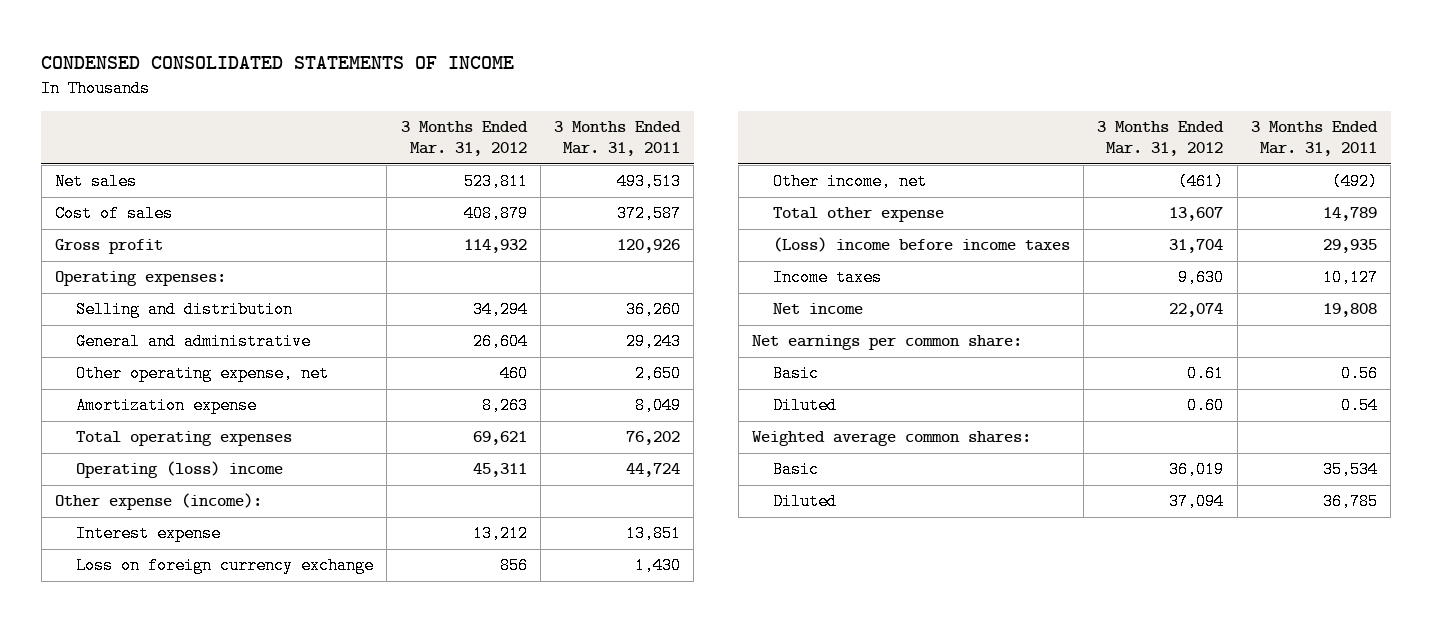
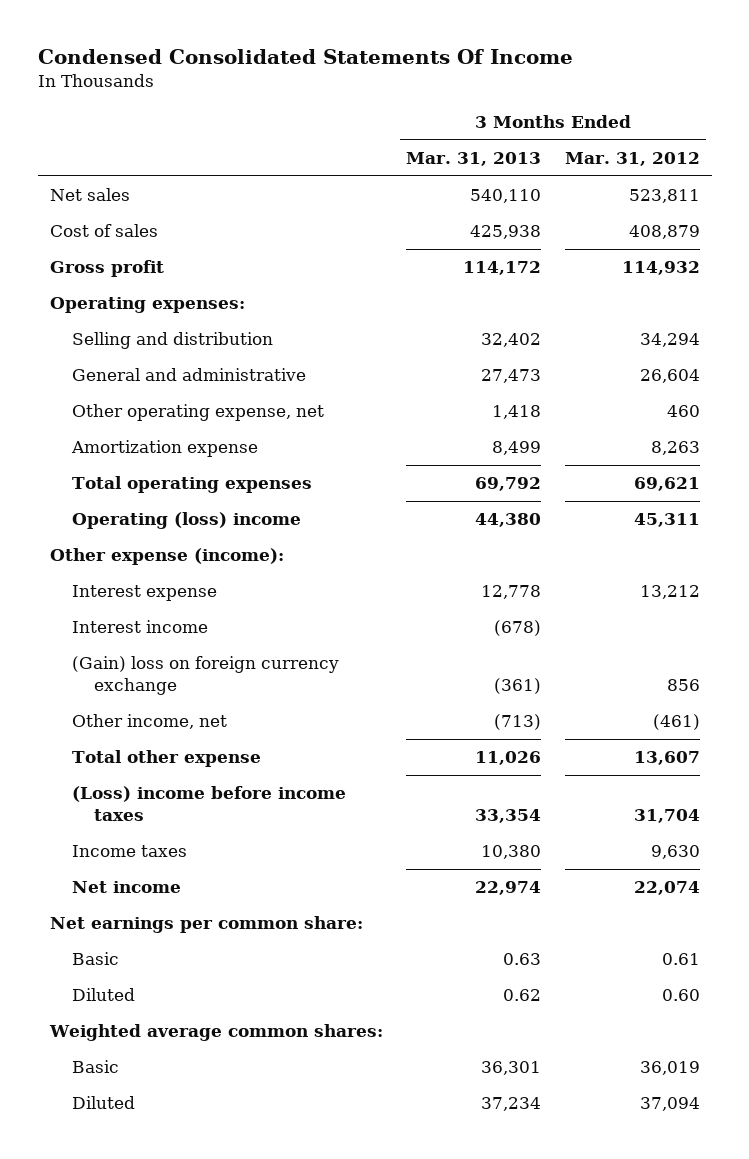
- CONDENSED CONSOLIDATED STATEMENTS OF INCOME
+ Condensed Consolidated Statements Of Income
- | 3 Months Ended Mar. 31, 2012 | 3 Months Ended Mar. 31, 2011
+ | 3 Months Ended Mar. 31, 2013 | 3 Months Ended Mar. 31, 2012
- Loss on foreign currency exchange | 856 | 1,430
+ Interest income | (678) |
+ (Gain) loss on foreign currency exchange | (361) | 856

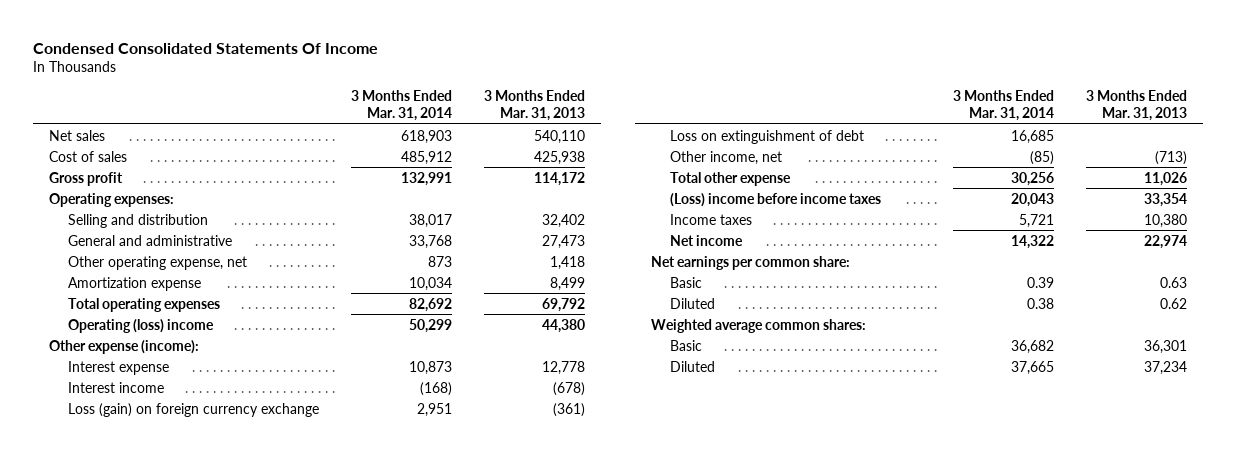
- | 3 Months Ended Mar. 31, 2013 | 3 Months Ended Mar. 31, 2012
+ | 3 Months Ended Mar. 31, 2014 | 3 Months Ended Mar. 31, 2013
- (Gain) loss on foreign currency exchange | (361) | 856
+ Loss (gain) on foreign currency exchange | 2,951 | (361)
+ Loss on extinguishment of debt | 16,685 |

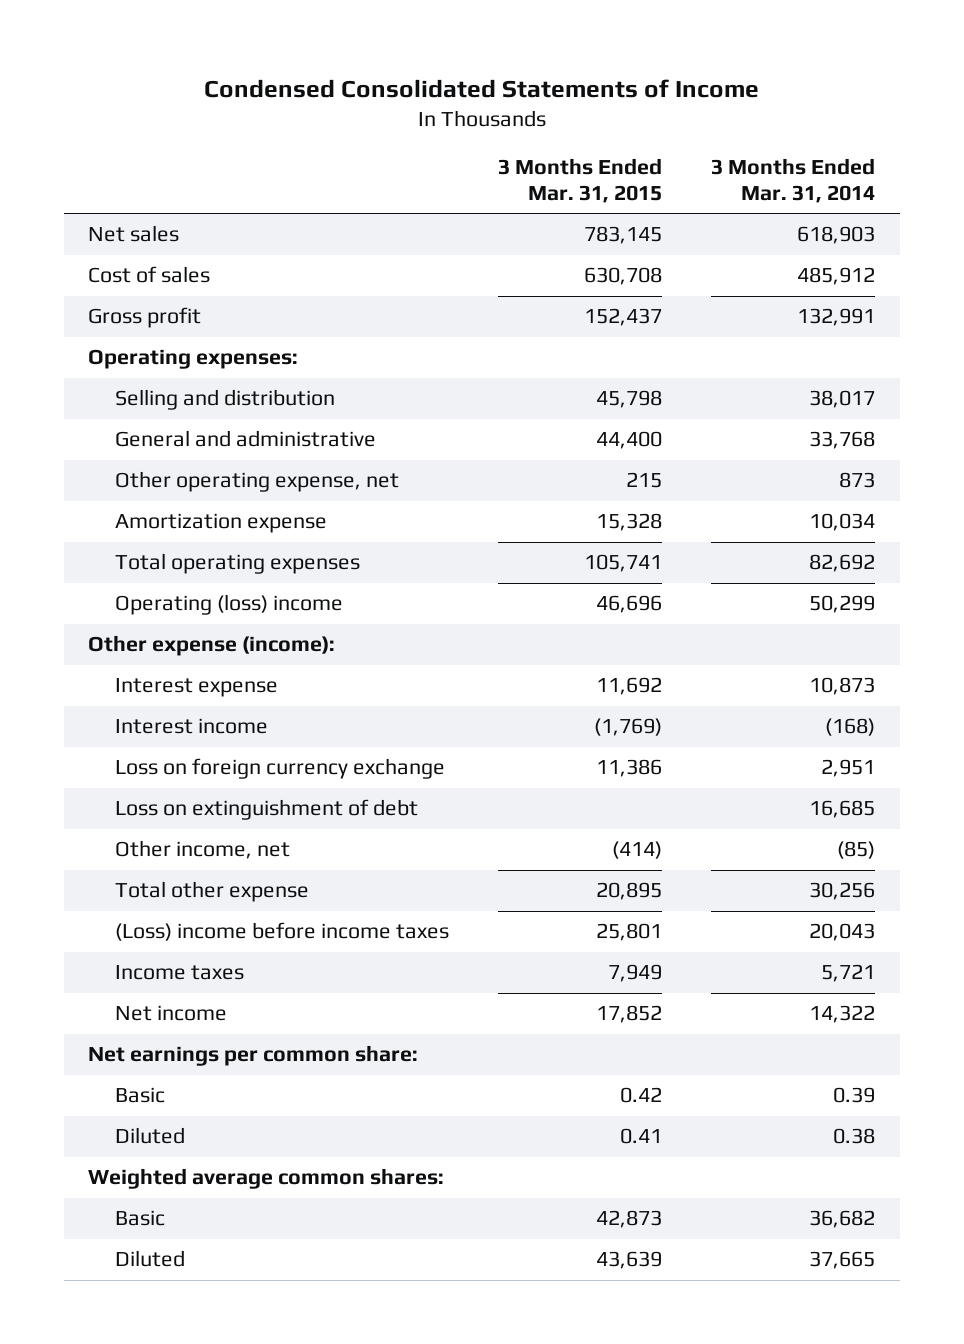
- Condensed Consolidated Statements Of Income
+ Condensed Consolidated Statements of Income
- | 3 Months Ended Mar. 31, 2014 | 3 Months Ended Mar. 31, 2013
+ | 3 Months Ended Mar. 31, 2015 | 3 Months Ended Mar. 31, 2014
- Loss (gain) on foreign currency exchange | 2,951 | (361)
+ Loss on foreign currency exchange | 11,386 | 2,951

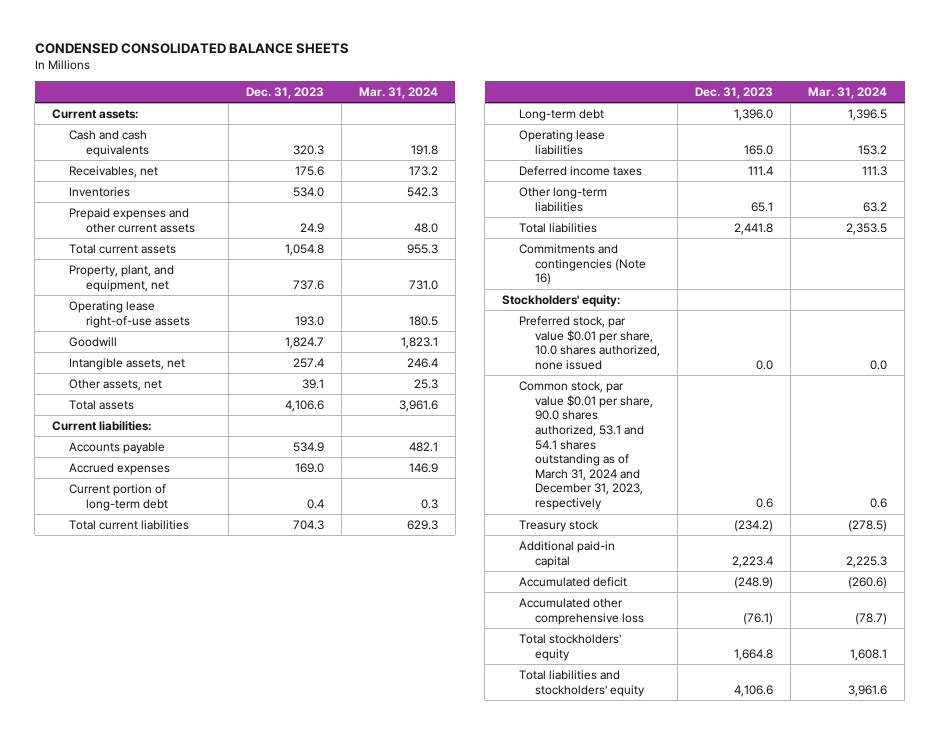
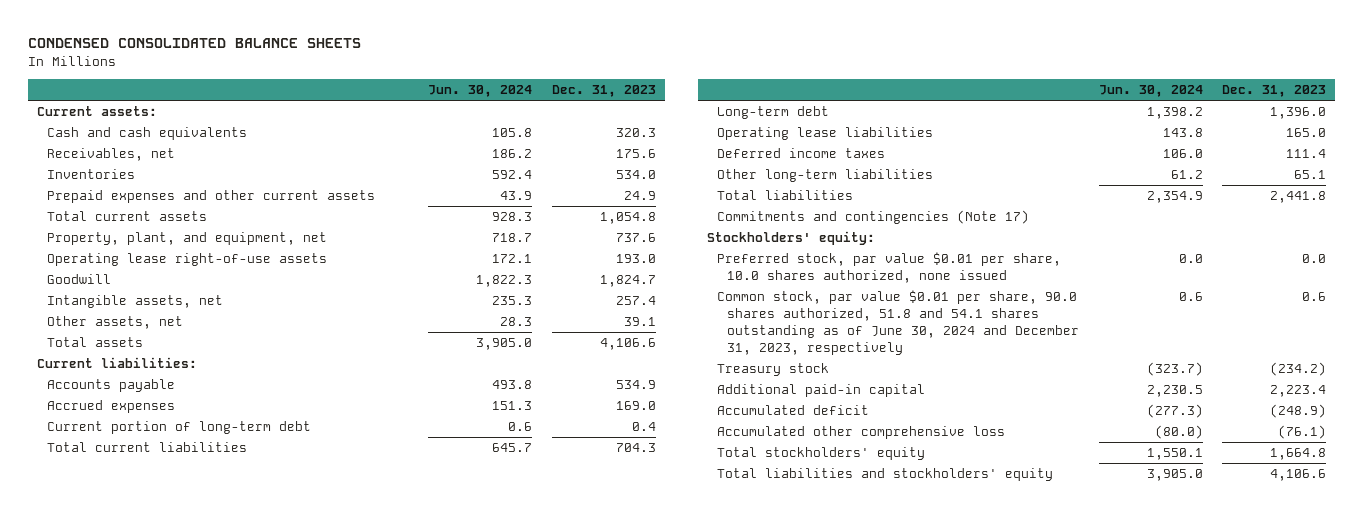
- | Dec. 31, 2023 | Mar. 31, 2024
+ | Jun. 30, 2024 | Dec. 31, 2023
- Commitments and contingencies (Note 16)
+ Commitments and contingencies (Note 17)
- Common stock, par value $0.01 per share, 90.0 shares authorized, 53.1 and 54.1 shares outstanding as of March 31, 2024 and December 31, 2023, respectively | 0.6 | 0.6
+ Common stock, par value $0.01 per share, 90.0 shares authorized, 51.8 and 54.1 shares outstanding as of June 30, 2024 and December 31, 2023, respectively | 0.6 | 0.6

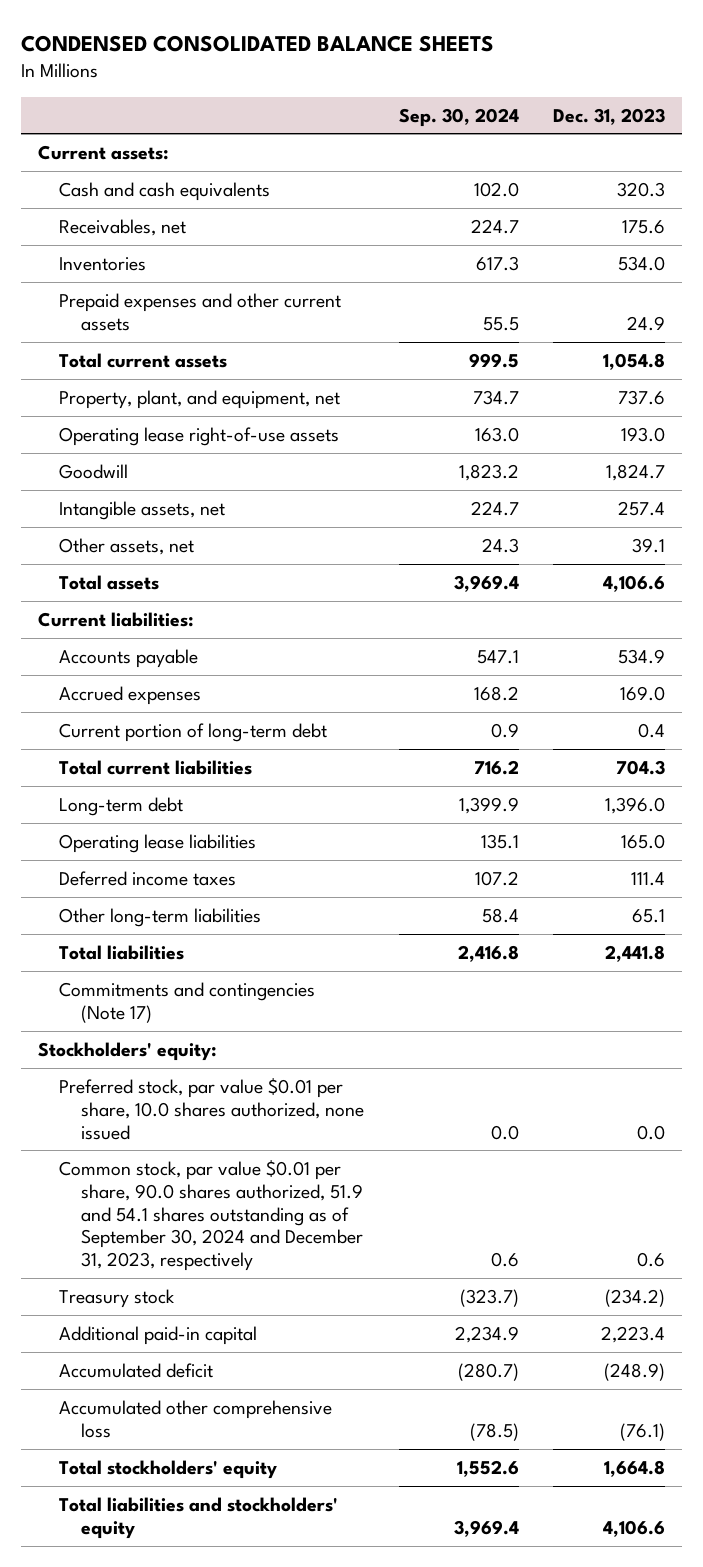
- | Jun. 30, 2024 | Dec. 31, 2023
+ | Sep. 30, 2024 | Dec. 31, 2023
- Common stock, par value $0.01 per share, 90.0 shares authorized, 51.8 and 54.1 shares outstanding as of June 30, 2024 and December 31, 2023, respectively | 0.6 | 0.6
+ Common stock, par value $0.01 per share, 90.0 shares authorized, 51.9 and 54.1 shares outstanding as of September 30, 2024 and December 31, 2023, respectively | 0.6 | 0.6

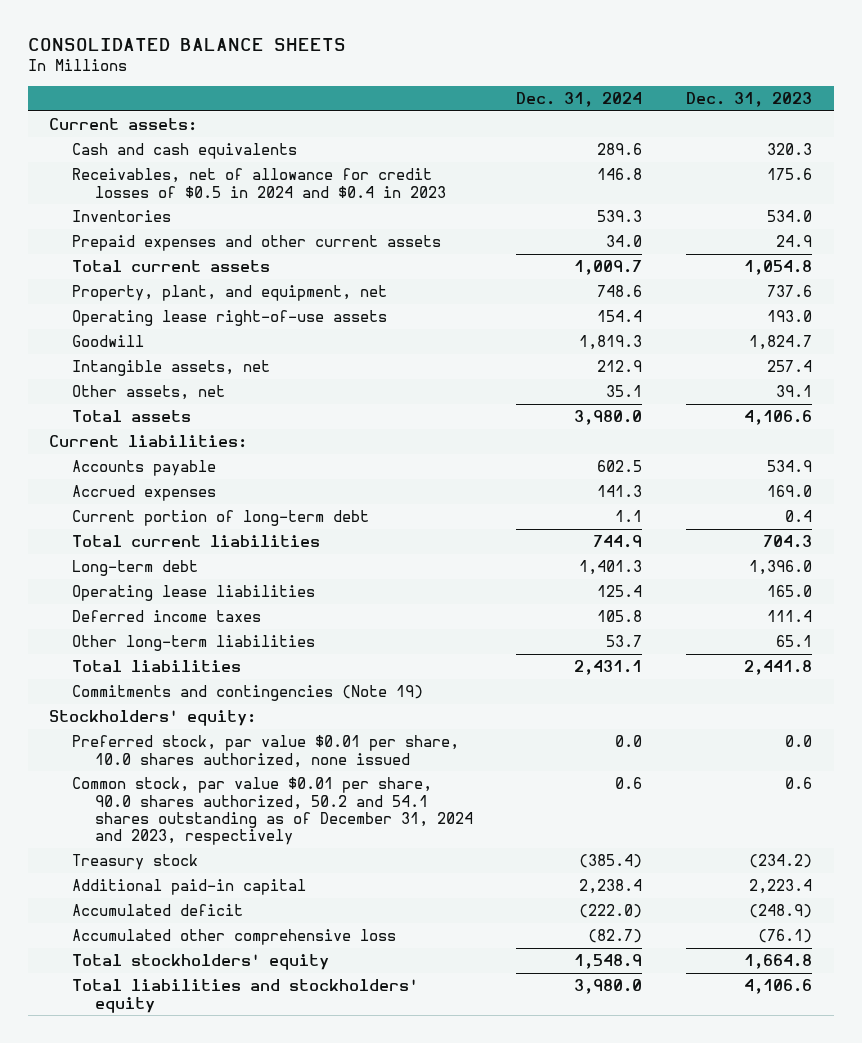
- CONDENSED CONSOLIDATED BALANCE SHEETS
+ CONSOLIDATED BALANCE SHEETS
- | Sep. 30, 2024 | Dec. 31, 2023
+ | Dec. 31, 2024 | Dec. 31, 2023
- Receivables, net | 224.7 | 175.6
+ Receivables, net of allowance for credit losses of $0.5 in 2024 and $0.4 in 2023 | 146.8 | 175.6
- Commitments and contingencies (Note 17)
+ Commitments and contingencies (Note 19)
- Common stock, par value $0.01 per share, 90.0 shares authorized, 51.9 and 54.1 shares outstanding as of September 30, 2024 and December 31, 2023, respectively | 0.6 | 0.6
+ Common stock, par value $0.01 per share, 90.0 shares authorized, 50.2 and 54.1 shares outstanding as of December 31, 2024 and 2023, respectively | 0.6 | 0.6

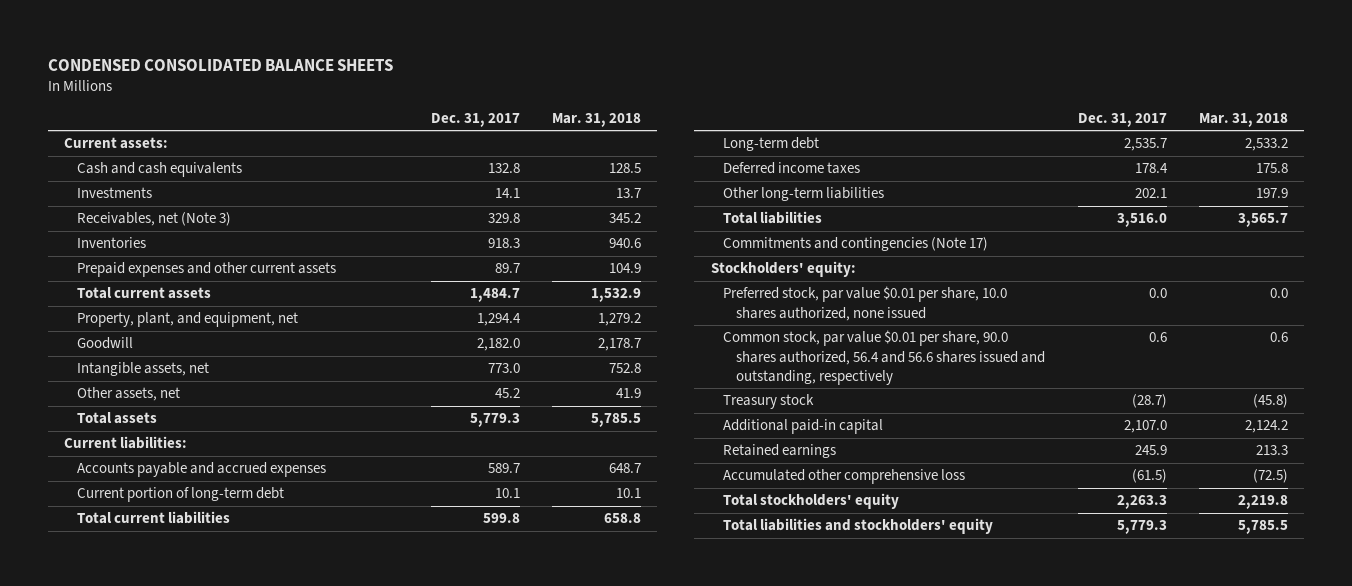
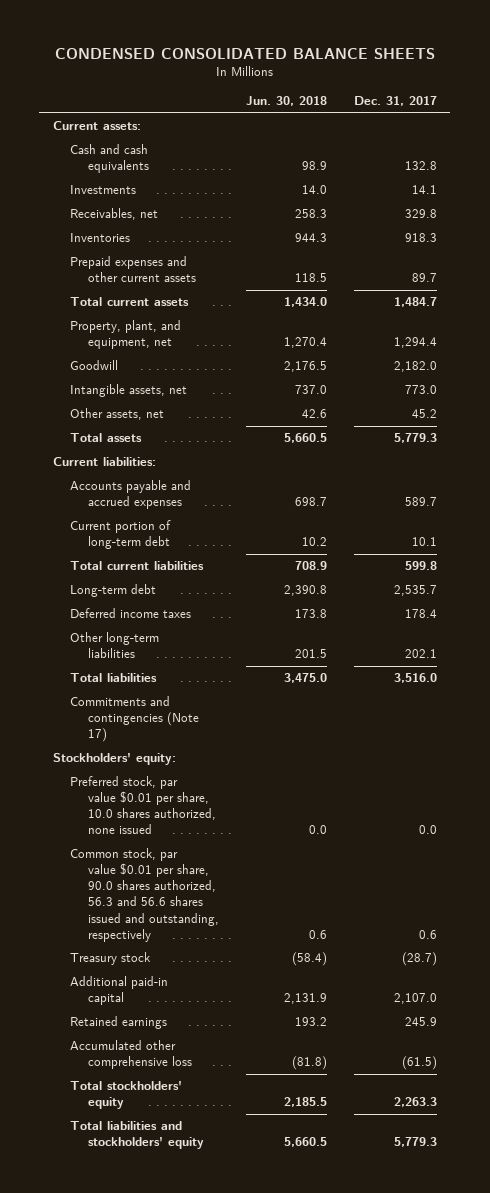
- | Dec. 31, 2017 | Mar. 31, 2018
+ | Jun. 30, 2018 | Dec. 31, 2017
- Receivables, net (Note 3) | 329.8 | 345.2
+ Receivables, net | 258.3 | 329.8
- Common stock, par value $0.01 per share, 90.0 shares authorized, 56.4 and 56.6 shares issued and outstanding, respectively | 0.6 | 0.6
+ Common stock, par value $0.01 per share, 90.0 shares authorized, 56.3 and 56.6 shares issued and outstanding, respectively | 0.6 | 0.6

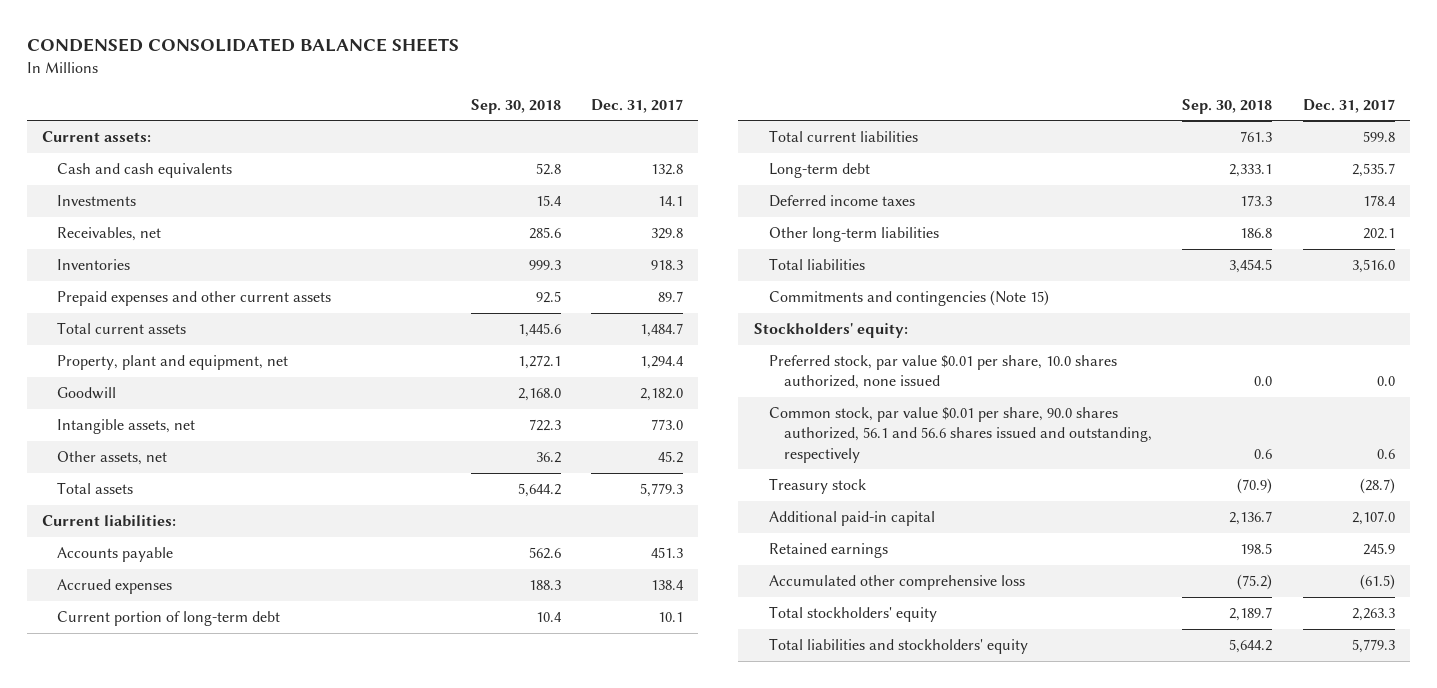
- | Jun. 30, 2018 | Dec. 31, 2017
+ | Sep. 30, 2018 | Dec. 31, 2017
- Property, plant, and equipment, net | 1,270.4 | 1,294.4
+ Property, plant and equipment, net | 1,272.1 | 1,294.4
- Accounts payable and accrued expenses | 698.7 | 589.7
+ Accounts payable | 562.6 | 451.3
+ Accrued expenses | 188.3 | 138.4
- Commitments and contingencies (Note 17)
+ Commitments and contingencies (Note 15)
- Common stock, par value $0.01 per share, 90.0 shares authorized, 56.3 and 56.6 shares issued and outstanding, respectively | 0.6 | 0.6
+ Common stock, par value $0.01 per share, 90.0 shares authorized, 56.1 and 56.6 shares issued and outstanding, respectively | 0.6 | 0.6

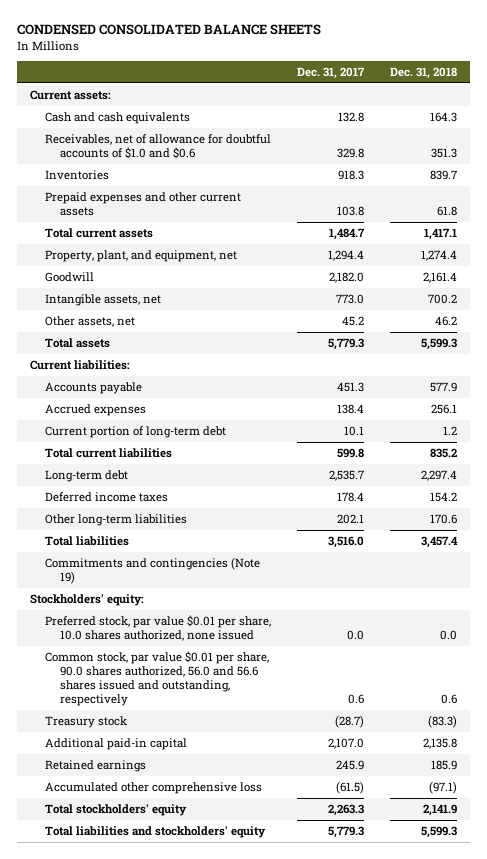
- | Sep. 30, 2018 | Dec. 31, 2017
+ | Dec. 31, 2017 | Dec. 31, 2018
- Investments | 15.4 | 14.1
- Receivables, net | 285.6 | 329.8
+ Receivables, net of allowance for doubtful accounts of $1.0 and $0.6 | 329.8 | 351.3
- Prepaid expenses and other current assets | 92.5 | 89.7
+ Prepaid expenses and other current assets | 103.8 | 61.8
- Property, plant and equipment, net | 1,272.1 | 1,294.4
+ Property, plant, and equipment, net | 1,294.4 | 1,274.4
- Commitments and contingencies (Note 15)
+ Commitments and contingencies (Note 19)
- Common stock, par value $0.01 per share, 90.0 shares authorized, 56.1 and 56.6 shares issued and outstanding, respectively | 0.6 | 0.6
+ Common stock, par value $0.01 per share, 90.0 shares authorized, 56.0 and 56.6 shares issued and outstanding, respectively | 0.6 | 0.6

